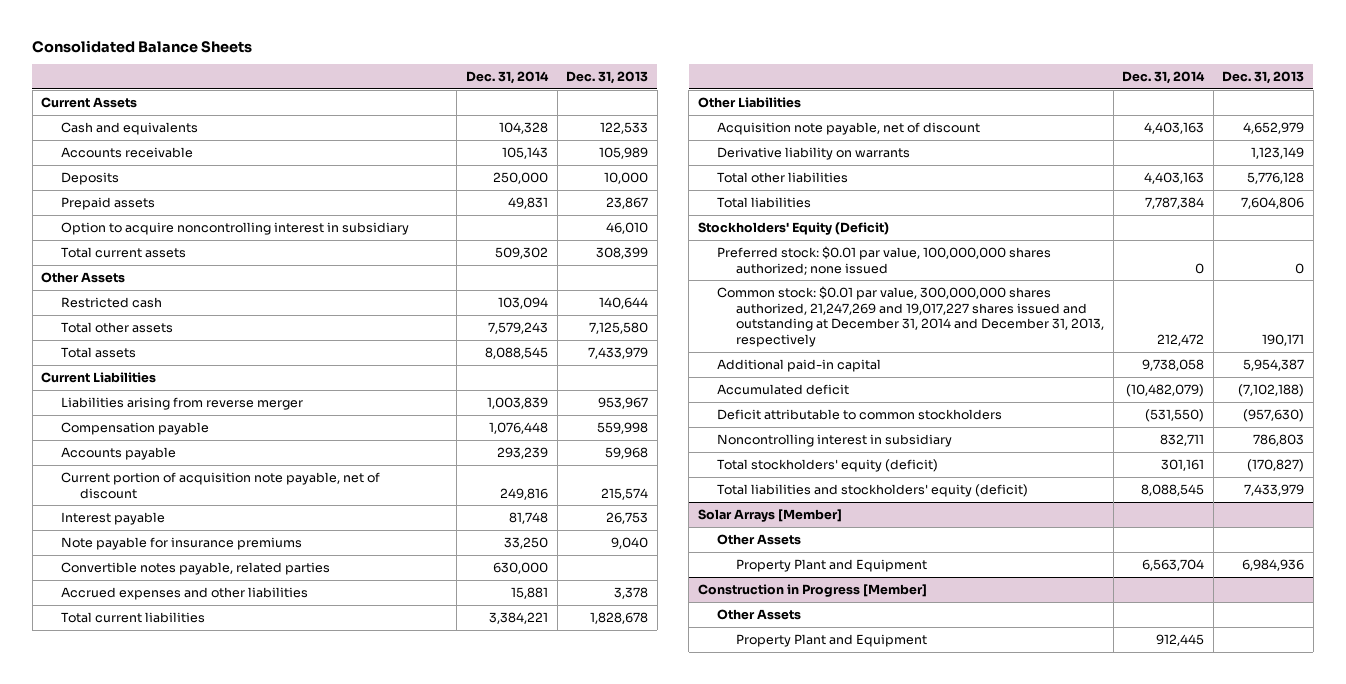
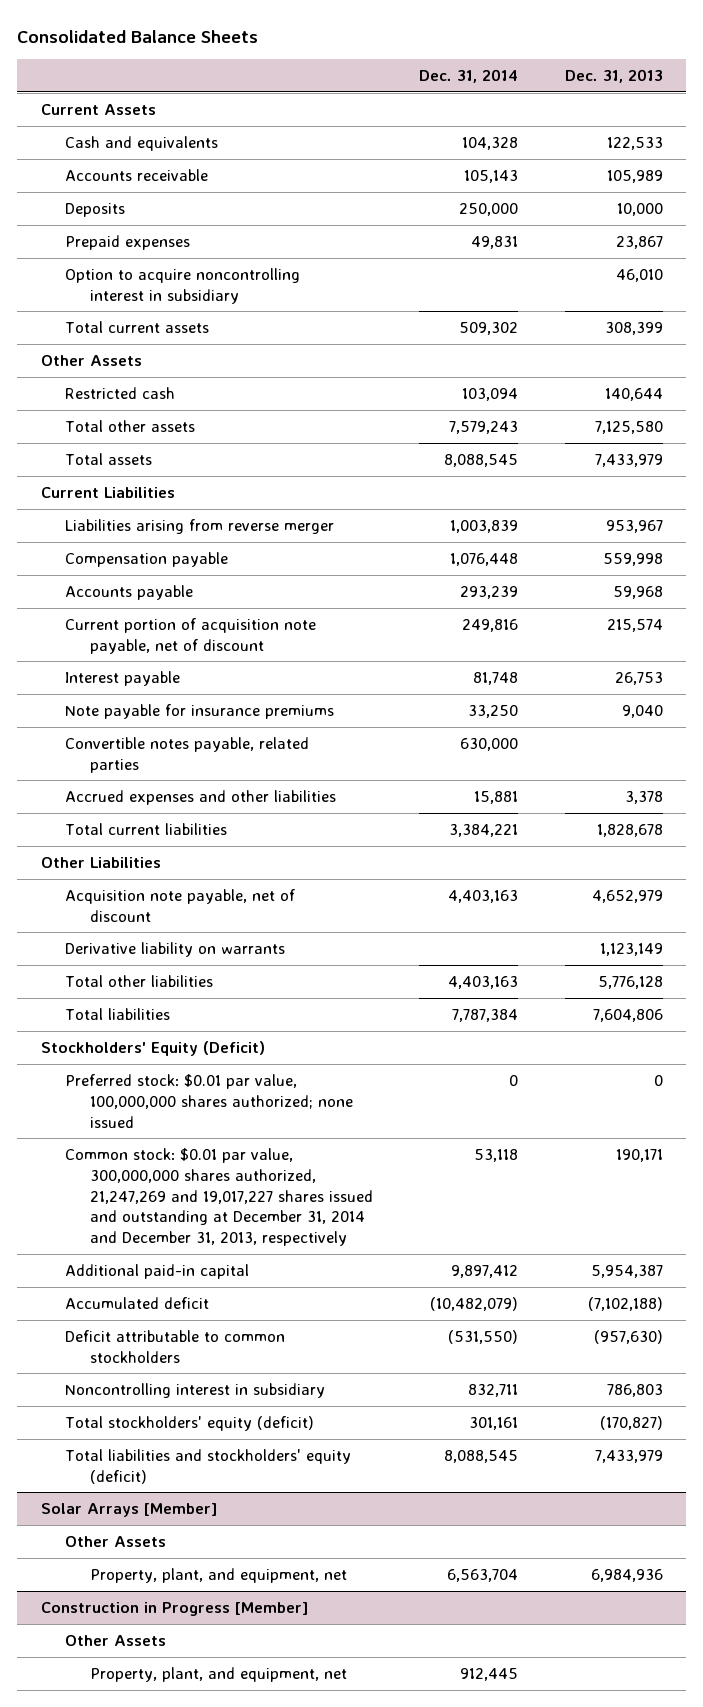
- Prepaid assets | 49,831 | 23,867
+ Prepaid expenses | 49,831 | 23,867
- Common stock: $0.01 par value, 300,000,000 shares authorized, 21,247,269 and 19,017,227 shares issued and outstanding at December 31, 2014 and December 31, 2013, respectively | 212,472 | 190,171
- Additional paid-in capital | 9,738,058 | 5,954,387
+ Common stock: $0.01 par value, 300,000,000 shares authorized, 21,247,269 and 19,017,227 shares issued and outstanding at December 31, 2014 and December 31, 2013, respectively | 53,118 | 190,171
+ Additional paid-in capital | 9,897,412 | 5,954,387
@ Solar Arrays [Member]
- Property Plant and Equipment | 6,563,704 | 6,984,936
+ Property, plant, and equipment, net | 6,563,704 | 6,984,936
@ Construction in Progress [Member]
- Property Plant and Equipment | 912,445 |
+ Property, plant, and equipment, net | 912,445 |

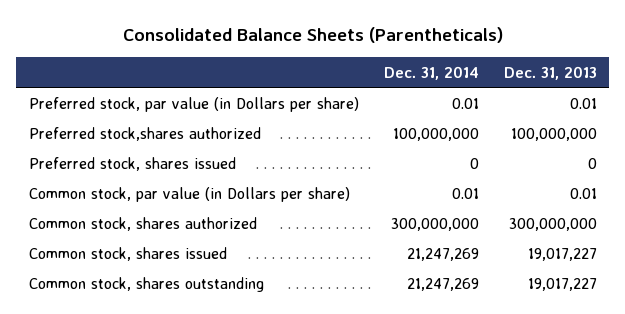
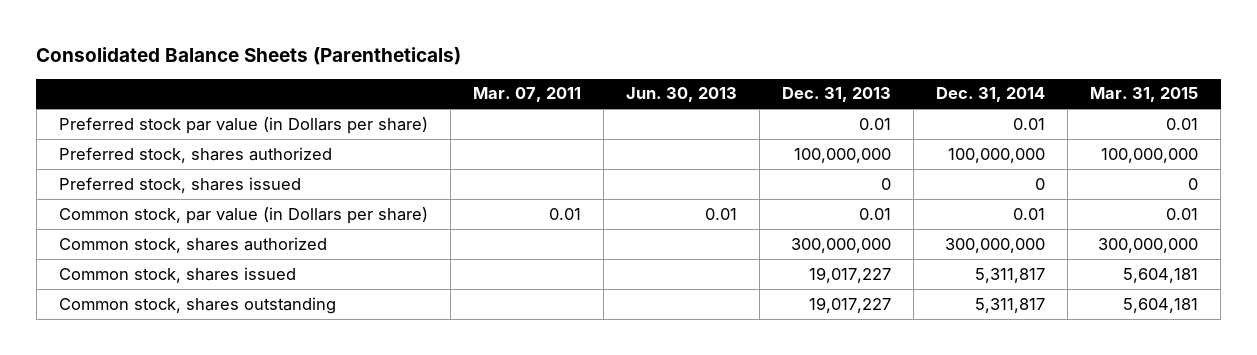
- | Dec. 31, 2014 | Dec. 31, 2013
+ | Mar. 07, 2011 | Jun. 30, 2013 | Dec. 31, 2013 | Dec. 31, 2014 | Mar. 31, 2015
- Preferred stock, par value (in Dollars per share) | 0.01 | 0.01
- Preferred stock,shares authorized | 100,000,000 | 100,000,000
+ Preferred stock par value (in Dollars per share) | | | 0.01 | 0.01 | 0.01
+ Preferred stock, shares authorized | | | 100,000,000 | 100,000,000 | 100,000,000
- Common stock, shares issued | 21,247,269 | 19,017,227
- Common stock, shares outstanding | 21,247,269 | 19,017,227
+ Common stock, shares issued | | | 19,017,227 | 5,311,817 | 5,604,181
+ Common stock, shares outstanding | | | 19,017,227 | 5,311,817 | 5,604,181

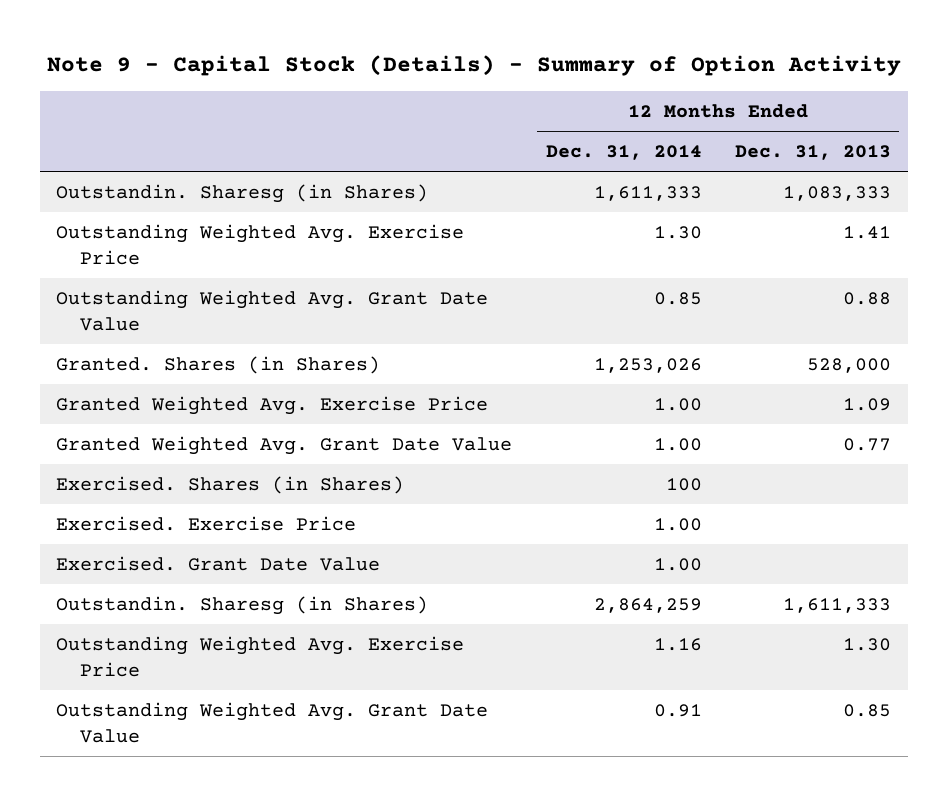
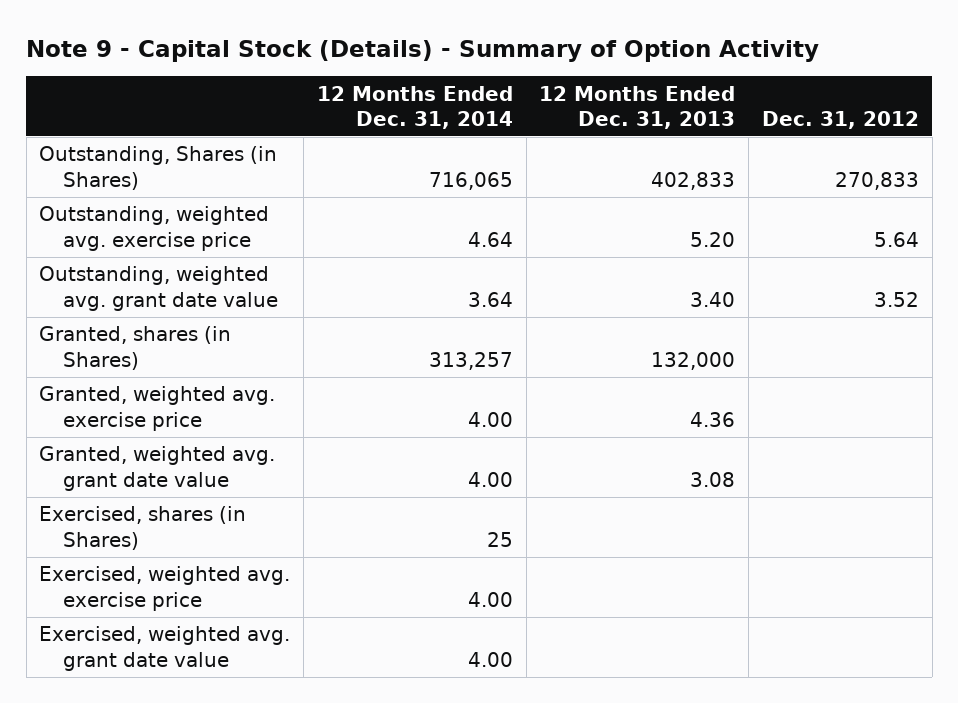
- | 12 Months Ended Dec. 31, 2014 | 12 Months Ended Dec. 31, 2013
+ | 12 Months Ended Dec. 31, 2014 | 12 Months Ended Dec. 31, 2013 | Dec. 31, 2012
- Outstandin. Sharesg (in Shares) | 1,611,333 | 1,083,333
- Outstanding Weighted Avg. Exercise Price | 1.30 | 1.41
- Outstanding Weighted Avg. Grant Date Value | 0.85 | 0.88
- Granted. Shares (in Shares) | 1,253,026 | 528,000
- Granted Weighted Avg. Exercise Price | 1.00 | 1.09
- Granted Weighted Avg. Grant Date Value | 1.00 | 0.77
- Exercised. Shares (in Shares) | 100 |
- Exercised. Exercise Price | 1.00 |
- Exercised. Grant Date Value | 1.00 |
- Outstandin. Sharesg (in Shares) | 2,864,259 | 1,611,333
- Outstanding Weighted Avg. Exercise Price | 1.16 | 1.30
- Outstanding Weighted Avg. Grant Date Value | 0.91 | 0.85
+ Outstanding, Shares (in Shares) | 716,065 | 402,833 | 270,833
+ Outstanding, weighted avg. exercise price | 4.64 | 5.20 | 5.64
+ Outstanding, weighted avg. grant date value | 3.64 | 3.40 | 3.52
+ Granted, shares (in Shares) | 313,257 | 132,000 |
+ Granted, weighted avg. exercise price | 4.00 | 4.36 |
+ Granted, weighted avg. grant date value | 4.00 | 3.08 |
+ Exercised, shares (in Shares) | 25 | |
+ Exercised, weighted avg. exercise price | 4.00 | |
+ Exercised, weighted avg. grant date value | 4.00 | |

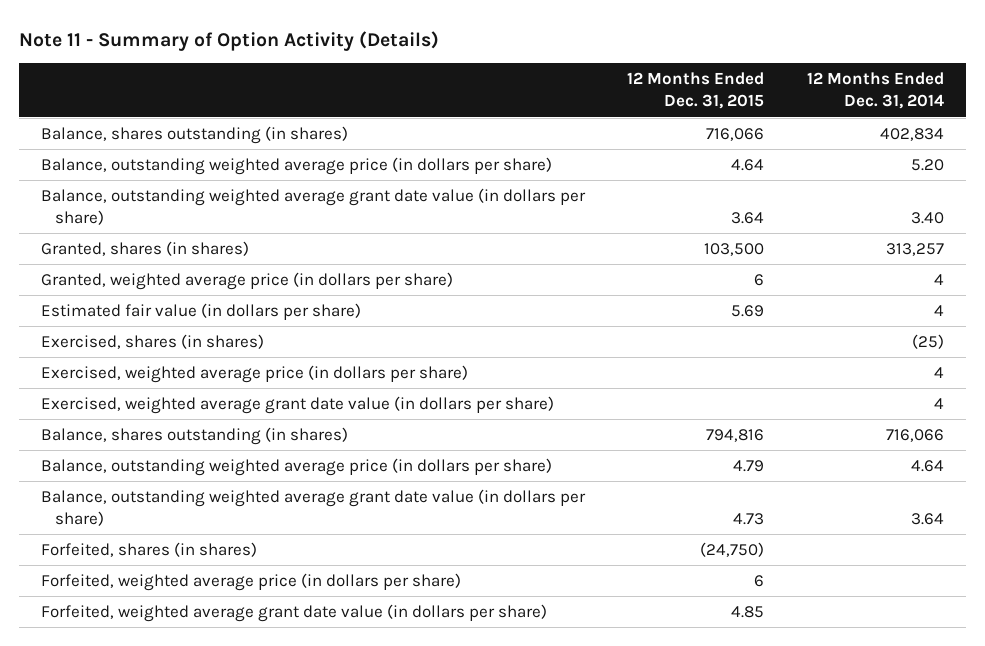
- Note 9 - Capital Stock (Details) - Summary of Option Activity
+ Note 11 - Summary of Option Activity (Details)
- | 12 Months Ended Dec. 31, 2014 | 12 Months Ended Dec. 31, 2013 | Dec. 31, 2012
+ | 12 Months Ended Dec. 31, 2015 | 12 Months Ended Dec. 31, 2014
- Outstanding, Shares (in Shares) | 716,065 | 402,833 | 270,833
- Outstanding, weighted avg. exercise price | 4.64 | 5.20 | 5.64
- Outstanding, weighted avg. grant date value | 3.64 | 3.40 | 3.52
- Granted, shares (in Shares) | 313,257 | 132,000 |
- Granted, weighted avg. exercise price | 4.00 | 4.36 |
- Granted, weighted avg. grant date value | 4.00 | 3.08 |
- Exercised, shares (in Shares) | 25 | |
- Exercised, weighted avg. exercise price | 4.00 | |
- Exercised, weighted avg. grant date value | 4.00 | |
+ Balance, shares outstanding (in shares) | 716,066 | 402,834
+ Balance, outstanding weighted average price (in dollars per share) | 4.64 | 5.20
+ Balance, outstanding weighted average grant date value (in dollars per share) | 3.64 | 3.40
+ Granted, shares (in shares) | 103,500 | 313,257
+ Granted, weighted average price (in dollars per share) | 6 | 4
+ Estimated fair value (in dollars per share) | 5.69 | 4
+ Exercised, shares (in shares) | | (25)
+ Exercised, weighted average price (in dollars per share) | | 4
+ Exercised, weighted average grant date value (in dollars per share) | | 4
+ Balance, shares outstanding (in shares) | 794,816 | 716,066
+ Balance, outstanding weighted average price (in dollars per share) | 4.79 | 4.64
+ Balance, outstanding weighted average grant date value (in dollars per share) | 4.73 | 3.64
+ Forfeited, shares (in shares) | (24,750) |
+ Forfeited, weighted average price (in dollars per share) | 6 |
+ Forfeited, weighted average grant date value (in dollars per share) | 4.85 |

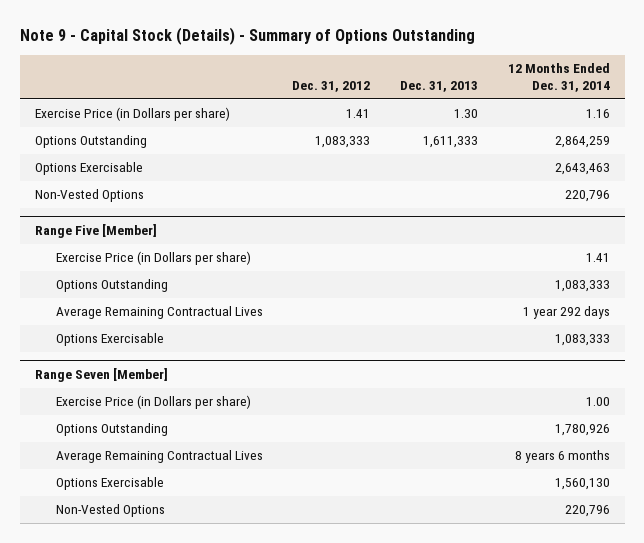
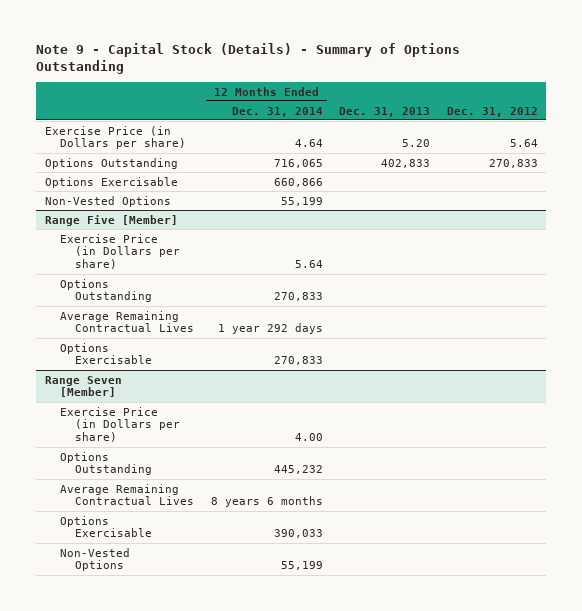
- | Dec. 31, 2012 | Dec. 31, 2013 | 12 Months Ended Dec. 31, 2014
+ | 12 Months Ended Dec. 31, 2014 | Dec. 31, 2013 | Dec. 31, 2012
- Exercise Price (in Dollars per share) | 1.41 | 1.30 | 1.16
- Options Outstanding | 1,083,333 | 1,611,333 | 2,864,259
- Options Exercisable | | | 2,643,463
- Non-Vested Options | | | 220,796
+ Exercise Price (in Dollars per share) | 4.64 | 5.20 | 5.64
+ Options Outstanding | 716,065 | 402,833 | 270,833
+ Options Exercisable | 660,866 | |
+ Non-Vested Options | 55,199 | |
@ Range Five [Member]
- Exercise Price (in Dollars per share) | | | 1.41
- Options Outstanding | | | 1,083,333
+ Exercise Price (in Dollars per share) | 5.64 | |
+ Options Outstanding | 270,833 | |
- Options Exercisable | | | 1,083,333
+ Options Exercisable | 270,833 | |
@ Range Seven [Member]
- Exercise Price (in Dollars per share) | | | 1.00
- Options Outstanding | | | 1,780,926
+ Exercise Price (in Dollars per share) | 4.00 | |
+ Options Outstanding | 445,232 | |
- Options Exercisable | | | 1,560,130
- Non-Vested Options | | | 220,796
+ Options Exercisable | 390,033 | |
+ Non-Vested Options | 55,199 | |

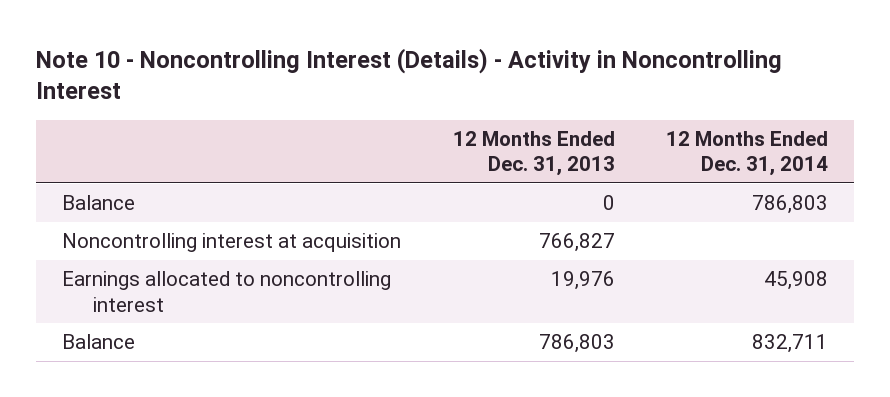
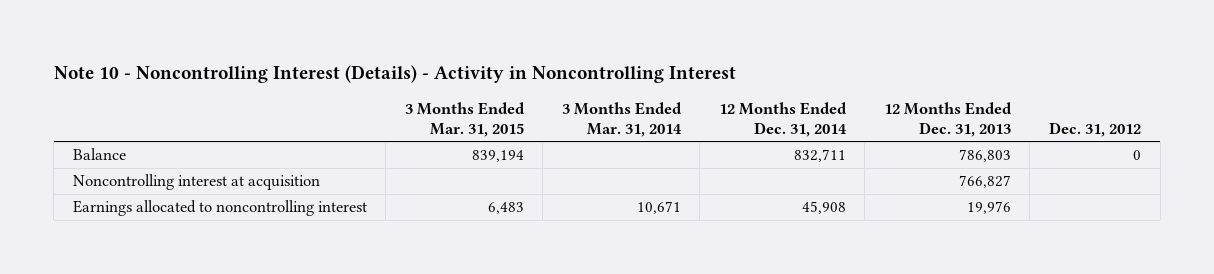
- | 12 Months Ended Dec. 31, 2013 | 12 Months Ended Dec. 31, 2014
+ | 3 Months Ended Mar. 31, 2015 | 3 Months Ended Mar. 31, 2014 | 12 Months Ended Dec. 31, 2014 | 12 Months Ended Dec. 31, 2013 | Dec. 31, 2012
- Balance | 0 | 786,803
moved up: Balance | 839,194 | | 832,711 | 786,803 | 0

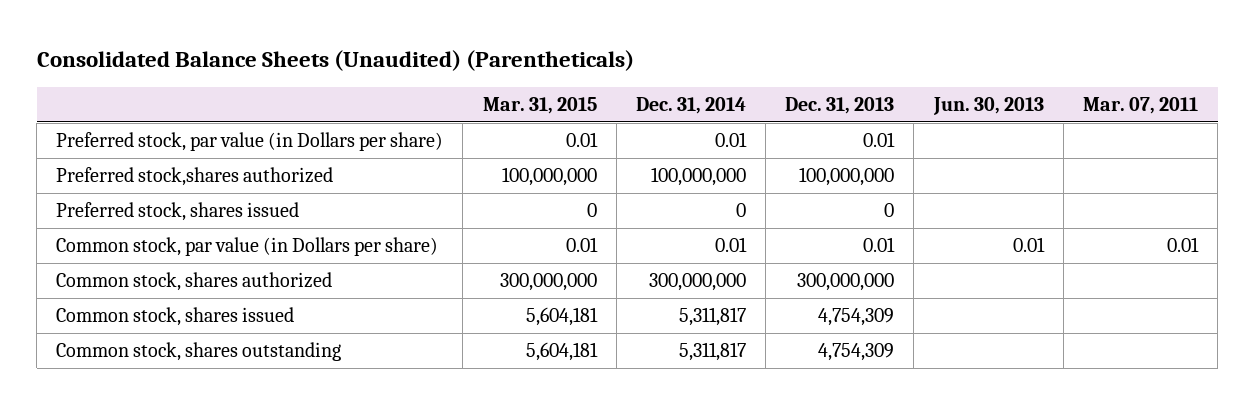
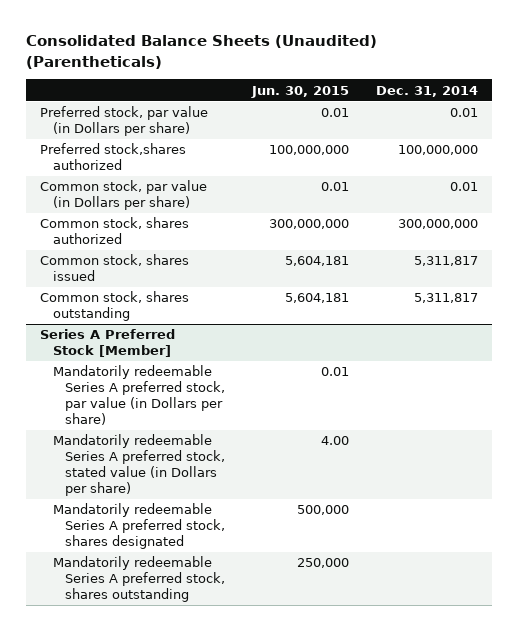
- | Mar. 31, 2015 | Dec. 31, 2014 | Dec. 31, 2013 | Jun. 30, 2013 | Mar. 07, 2011
+ | Jun. 30, 2015 | Dec. 31, 2014
- Preferred stock, shares issued | 0 | 0 | 0 | |
+ Series A Preferred Stock [Member]
+ Mandatorily redeemable Series A preferred stock, par value (in Dollars per share) | 0.01 |
+ Mandatorily redeemable Series A preferred stock, stated value (in Dollars per share) | 4.00 |
+ Mandatorily redeemable Series A preferred stock, shares designated | 500,000 |
+ Mandatorily redeemable Series A preferred stock, shares outstanding | 250,000 |

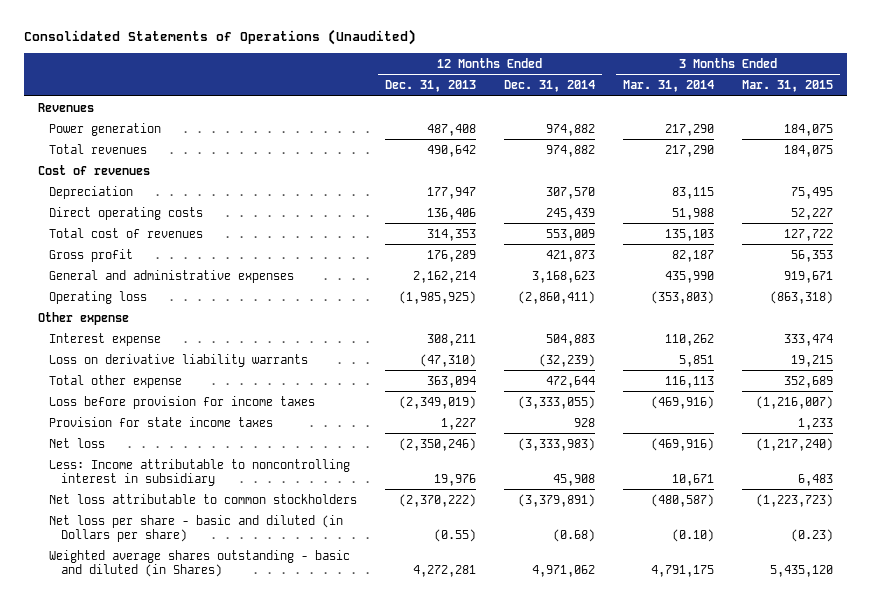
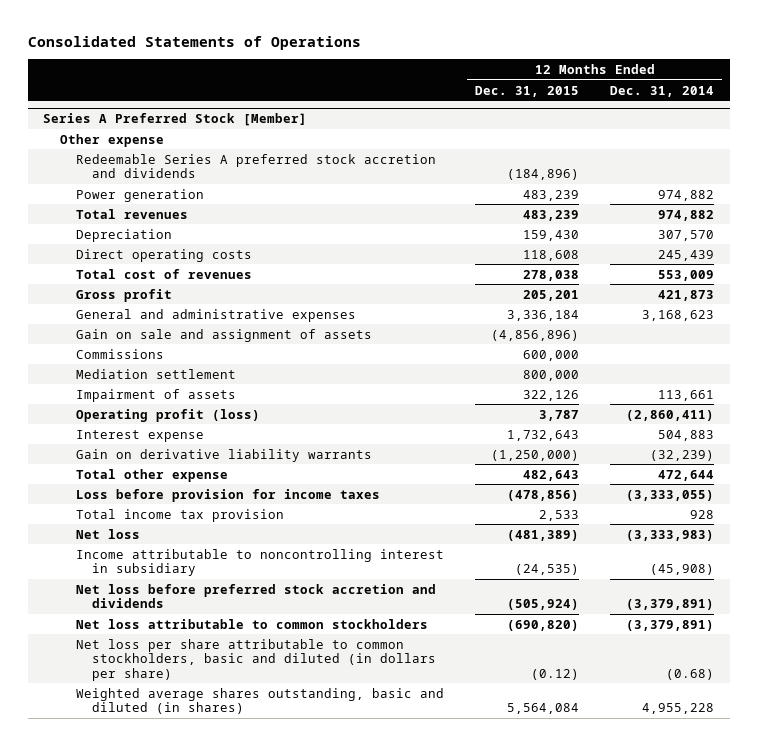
- Consolidated Statements of Operations (Unaudited)
+ Consolidated Statements of Operations
- | 12 Months Ended Dec. 31, 2013 | 12 Months Ended Dec. 31, 2014 | 3 Months Ended Mar. 31, 2014 | 3 Months Ended Mar. 31, 2015
+ | 12 Months Ended Dec. 31, 2015 | 12 Months Ended Dec. 31, 2014
- Revenues
+ Series A Preferred Stock [Member]
+ Other expense
+ Redeemable Series A preferred stock accretion and dividends | (184,896) |
- Cost of revenues
- Operating loss | (1,985,925) | (2,860,411) | (353,803) | (863,318)
- Other expense
+ Gain on sale and assignment of assets | (4,856,896) |
+ Commissions | 600,000 |
+ Mediation settlement | 800,000 |
+ Impairment of assets | 322,126 | 113,661
+ Operating profit (loss) | 3,787 | (2,860,411)
- Loss on derivative liability warrants | (47,310) | (32,239) | 5,851 | 19,215
+ Gain on derivative liability warrants | (1,250,000) | (32,239)
- Provision for state income taxes | 1,227 | 928 | | 1,233
+ Total income tax provision | 2,533 | 928
- Less: Income attributable to noncontrolling interest in subsidiary | 19,976 | 45,908 | 10,671 | 6,483
+ Income attributable to noncontrolling interest in subsidiary | (24,535) | (45,908)
+ Net loss before preferred stock accretion and dividends | (505,924) | (3,379,891)
- Net loss per share - basic and diluted (in Dollars per share) | (0.55) | (0.68) | (0.10) | (0.23)
- Weighted average shares outstanding - basic and diluted (in Shares) | 4,272,281 | 4,971,062 | 4,791,175 | 5,435,120
+ Net loss per share attributable to common stockholders, basic and diluted (in dollars per share) | (0.12) | (0.68)
+ Weighted average shares outstanding, basic and diluted (in shares) | 5,564,084 | 4,955,228

